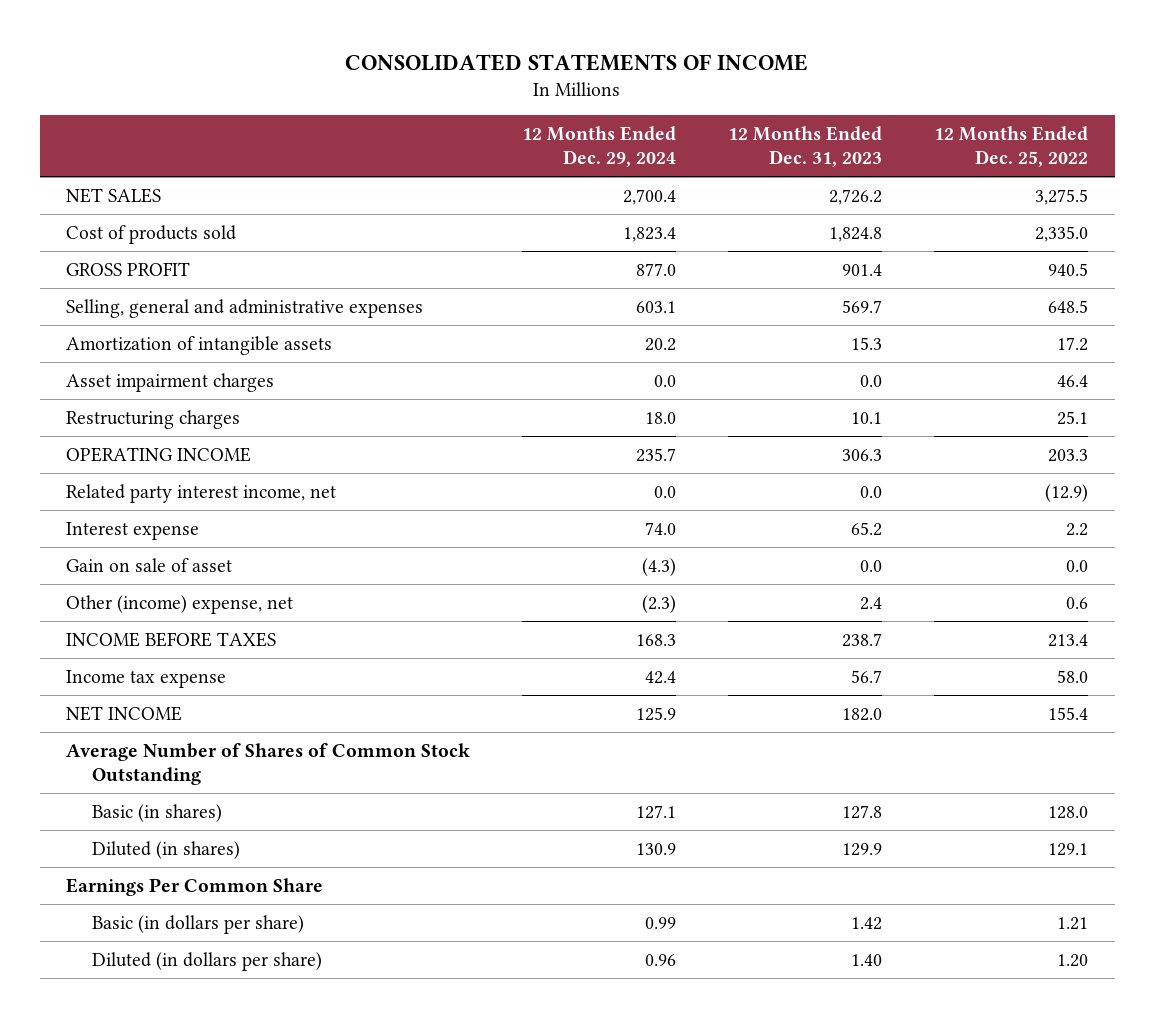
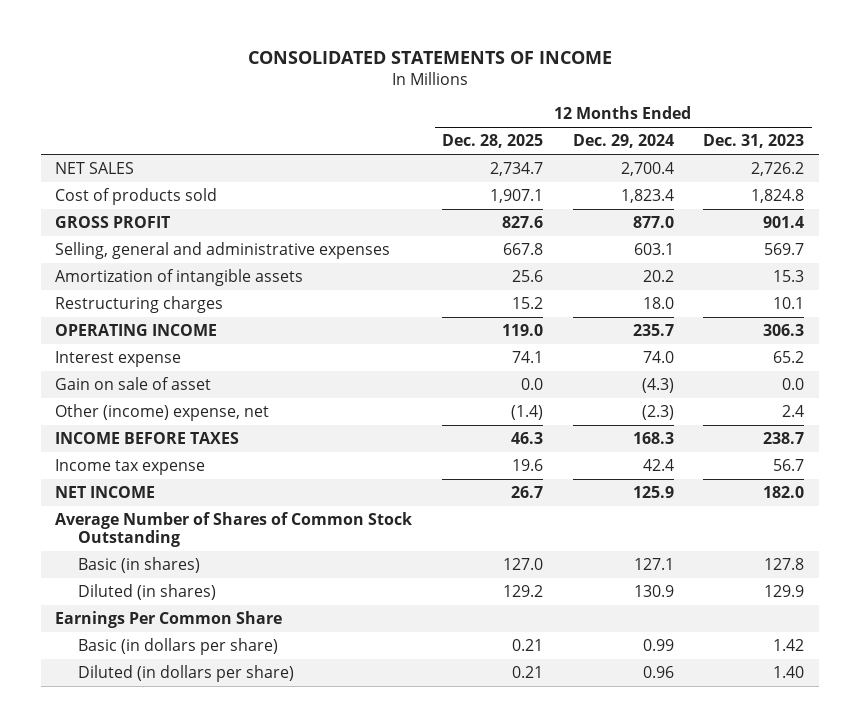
- | 12 Months Ended Dec. 29, 2024 | 12 Months Ended Dec. 31, 2023 | 12 Months Ended Dec. 25, 2022
+ | 12 Months Ended Dec. 28, 2025 | 12 Months Ended Dec. 29, 2024 | 12 Months Ended Dec. 31, 2023
- Asset impairment charges | 0.0 | 0.0 | 46.4
- Related party interest income, net | 0.0 | 0.0 | (12.9)

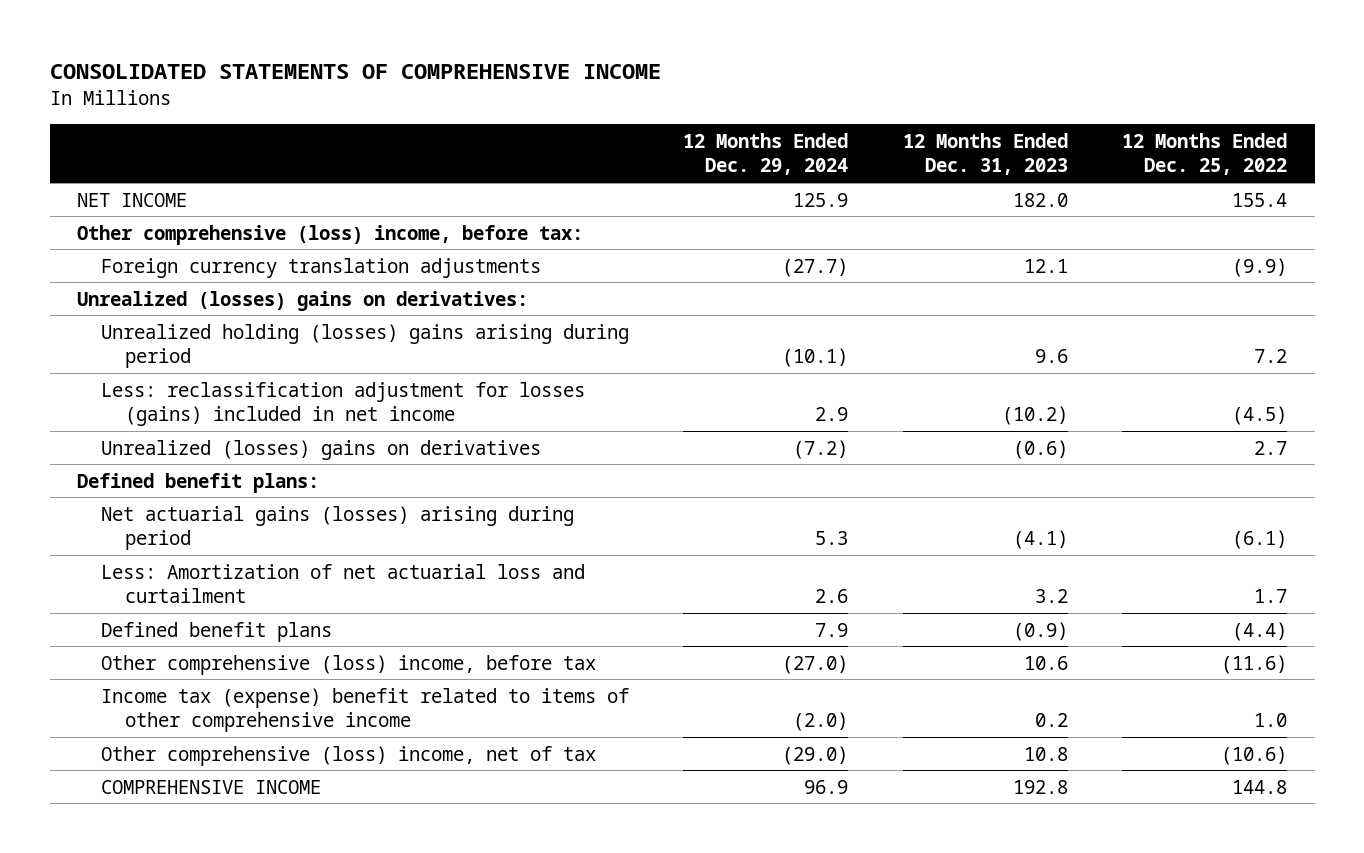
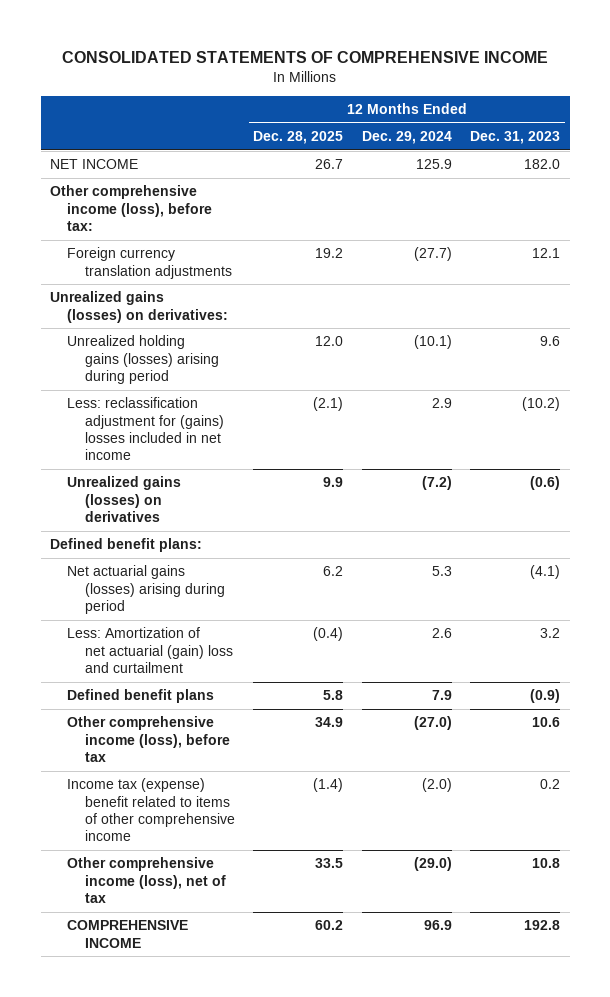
- | 12 Months Ended Dec. 29, 2024 | 12 Months Ended Dec. 31, 2023 | 12 Months Ended Dec. 25, 2022
+ | 12 Months Ended Dec. 28, 2025 | 12 Months Ended Dec. 29, 2024 | 12 Months Ended Dec. 31, 2023
- Other comprehensive (loss) income, before tax:
+ Other comprehensive income (loss), before tax:
- Unrealized (losses) gains on derivatives:
- Unrealized holding (losses) gains arising during period | (10.1) | 9.6 | 7.2
- Less: reclassification adjustment for losses (gains) included in net income | 2.9 | (10.2) | (4.5)
- Unrealized (losses) gains on derivatives | (7.2) | (0.6) | 2.7
+ Unrealized gains (losses) on derivatives:
+ Unrealized holding gains (losses) arising during period | 12.0 | (10.1) | 9.6
+ Less: reclassification adjustment for (gains) losses included in net income | (2.1) | 2.9 | (10.2)
+ Unrealized gains (losses) on derivatives | 9.9 | (7.2) | (0.6)
- Less: Amortization of net actuarial loss and curtailment | 2.6 | 3.2 | 1.7
+ Less: Amortization of net actuarial (gain) loss and curtailment | (0.4) | 2.6 | 3.2
- Other comprehensive (loss) income, before tax | (27.0) | 10.6 | (11.6)
+ Other comprehensive income (loss), before tax | 34.9 | (27.0) | 10.6
- Other comprehensive (loss) income, net of tax | (29.0) | 10.8 | (10.6)
+ Other comprehensive income (loss), net of tax | 33.5 | (29.0) | 10.8

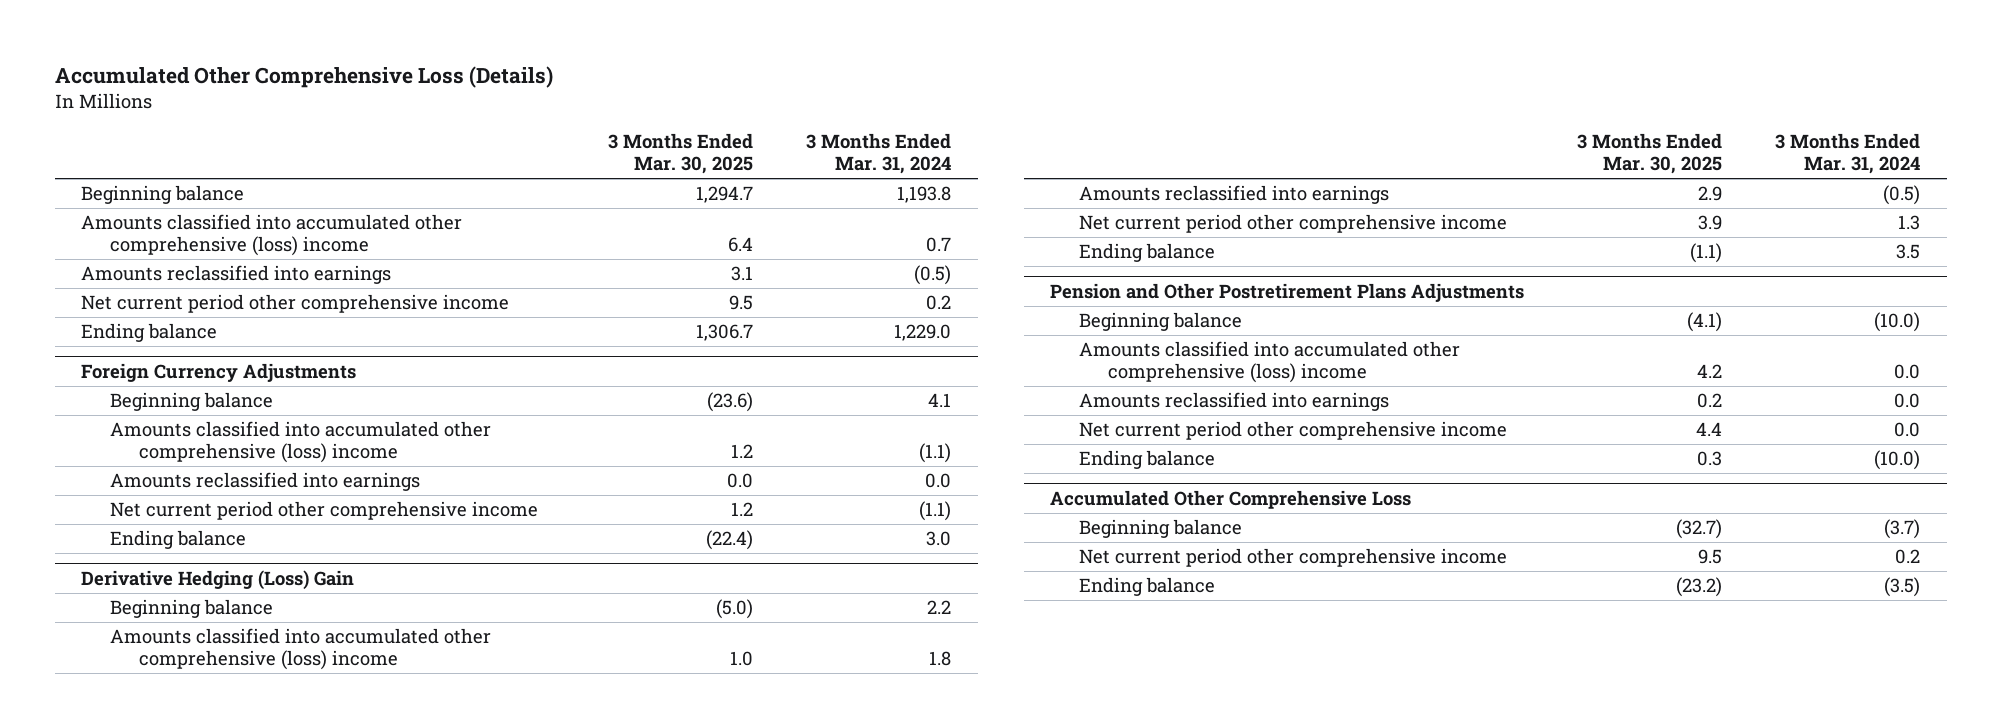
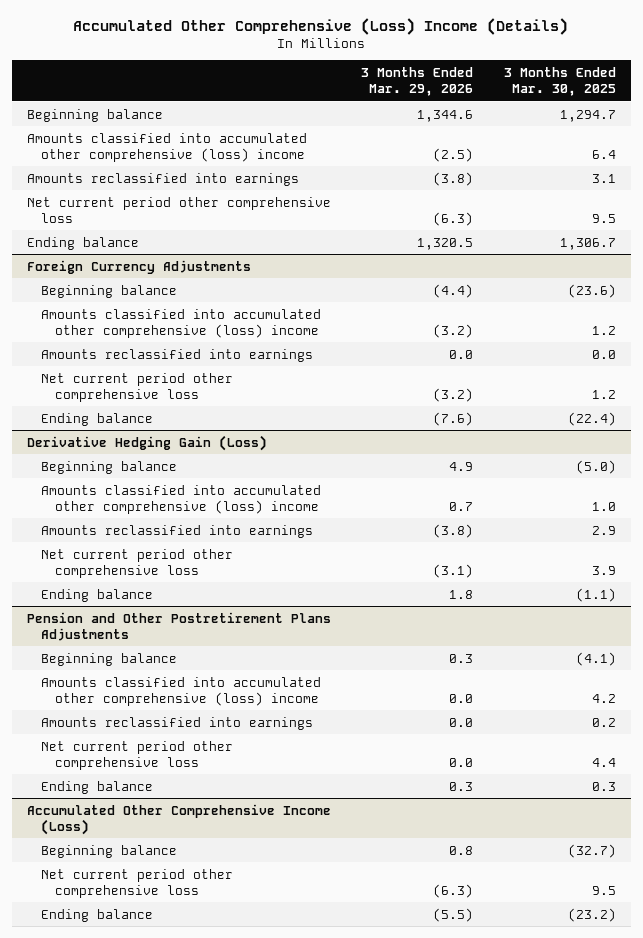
- Accumulated Other Comprehensive Loss (Details)
+ Accumulated Other Comprehensive (Loss) Income (Details)
- | 3 Months Ended Mar. 30, 2025 | 3 Months Ended Mar. 31, 2024
+ | 3 Months Ended Mar. 29, 2026 | 3 Months Ended Mar. 30, 2025
- Net current period other comprehensive income | 9.5 | 0.2
+ Net current period other comprehensive loss | (6.3) | 9.5
@ Foreign Currency Adjustments
- Net current period other comprehensive income | 1.2 | (1.1)
+ Net current period other comprehensive loss | (3.2) | 1.2
- Derivative Hedging (Loss) Gain
+ Derivative Hedging Gain (Loss)
- Net current period other comprehensive income | 3.9 | 1.3
+ Net current period other comprehensive loss | (3.1) | 3.9
@ Pension and Other Postretirement Plans Adjustments
- Net current period other comprehensive income | 4.4 | 0.0
+ Net current period other comprehensive loss | 0.0 | 4.4
- Accumulated Other Comprehensive Loss
+ Accumulated Other Comprehensive Income (Loss)
- Net current period other comprehensive income | 9.5 | 0.2
+ Net current period other comprehensive loss | (6.3) | 9.5

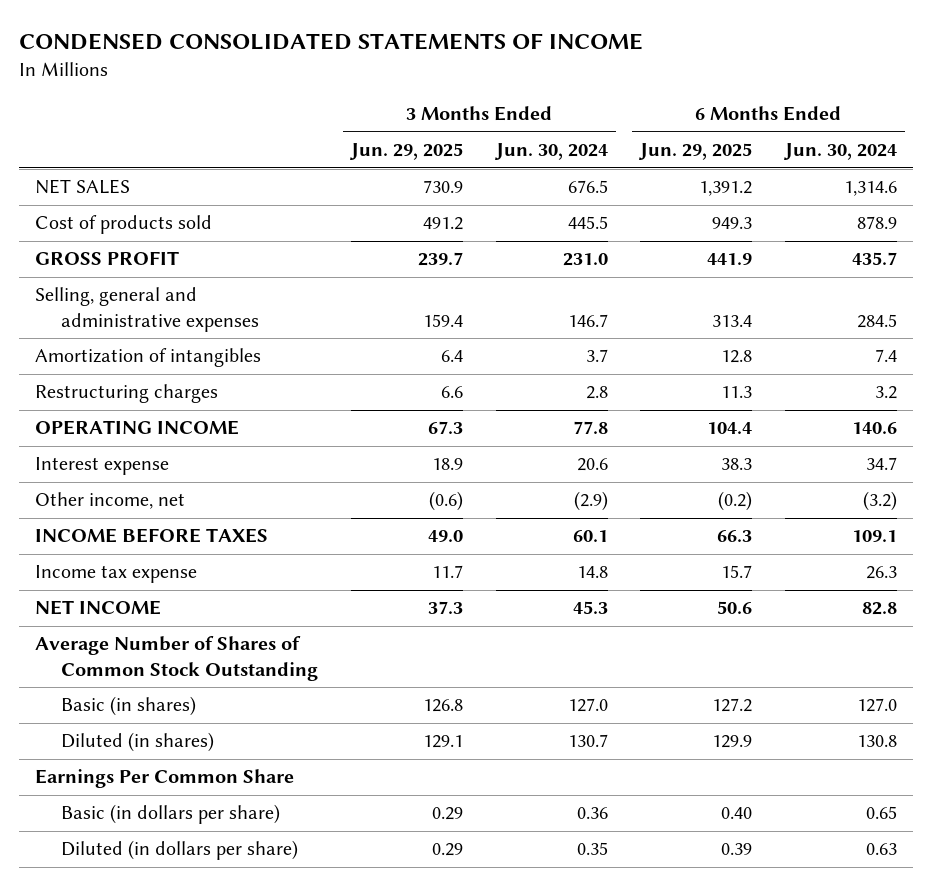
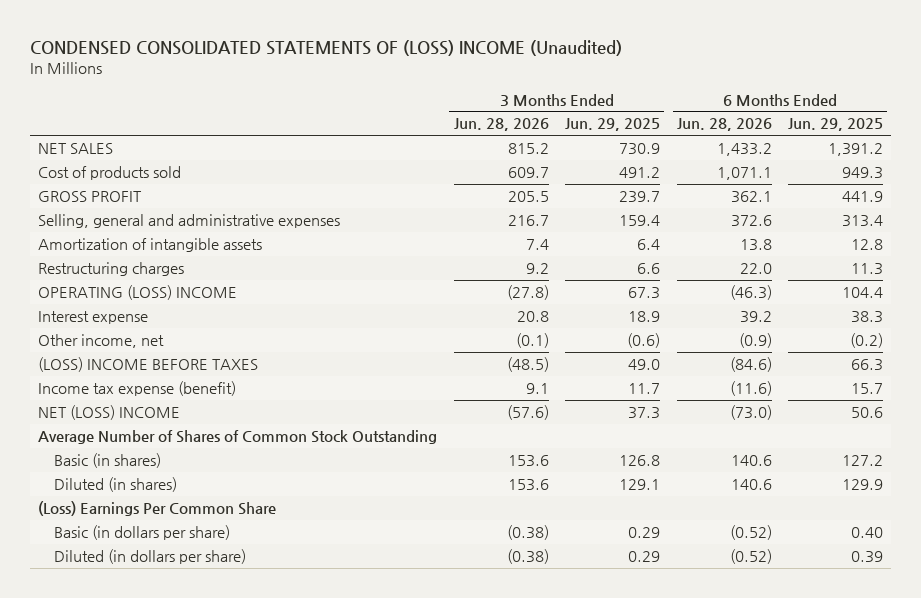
- CONDENSED CONSOLIDATED STATEMENTS OF INCOME
+ CONDENSED CONSOLIDATED STATEMENTS OF (LOSS) INCOME (Unaudited)
- | 3 Months Ended Jun. 29, 2025 | 3 Months Ended Jun. 30, 2024 | 6 Months Ended Jun. 29, 2025 | 6 Months Ended Jun. 30, 2024
+ | 3 Months Ended Jun. 28, 2026 | 3 Months Ended Jun. 29, 2025 | 6 Months Ended Jun. 28, 2026 | 6 Months Ended Jun. 29, 2025
- Amortization of intangibles | 6.4 | 3.7 | 12.8 | 7.4
+ Amortization of intangible assets | 7.4 | 6.4 | 13.8 | 12.8
- OPERATING INCOME | 67.3 | 77.8 | 104.4 | 140.6
+ OPERATING (LOSS) INCOME | (27.8) | 67.3 | (46.3) | 104.4
- INCOME BEFORE TAXES | 49.0 | 60.1 | 66.3 | 109.1
- Income tax expense | 11.7 | 14.8 | 15.7 | 26.3
- NET INCOME | 37.3 | 45.3 | 50.6 | 82.8
+ (LOSS) INCOME BEFORE TAXES | (48.5) | 49.0 | (84.6) | 66.3
+ Income tax expense (benefit) | 9.1 | 11.7 | (11.6) | 15.7
+ NET (LOSS) INCOME | (57.6) | 37.3 | (73.0) | 50.6
- Earnings Per Common Share
+ (Loss) Earnings Per Common Share

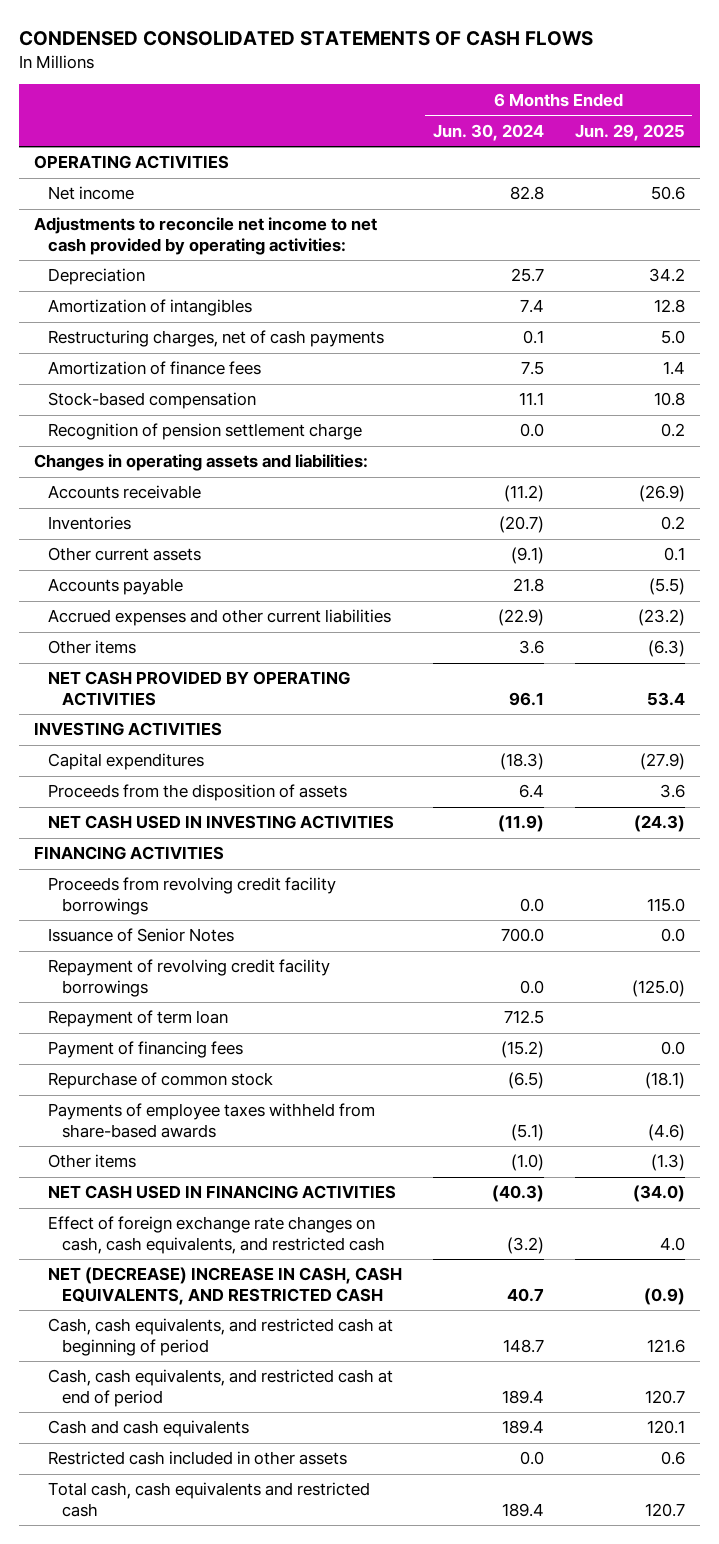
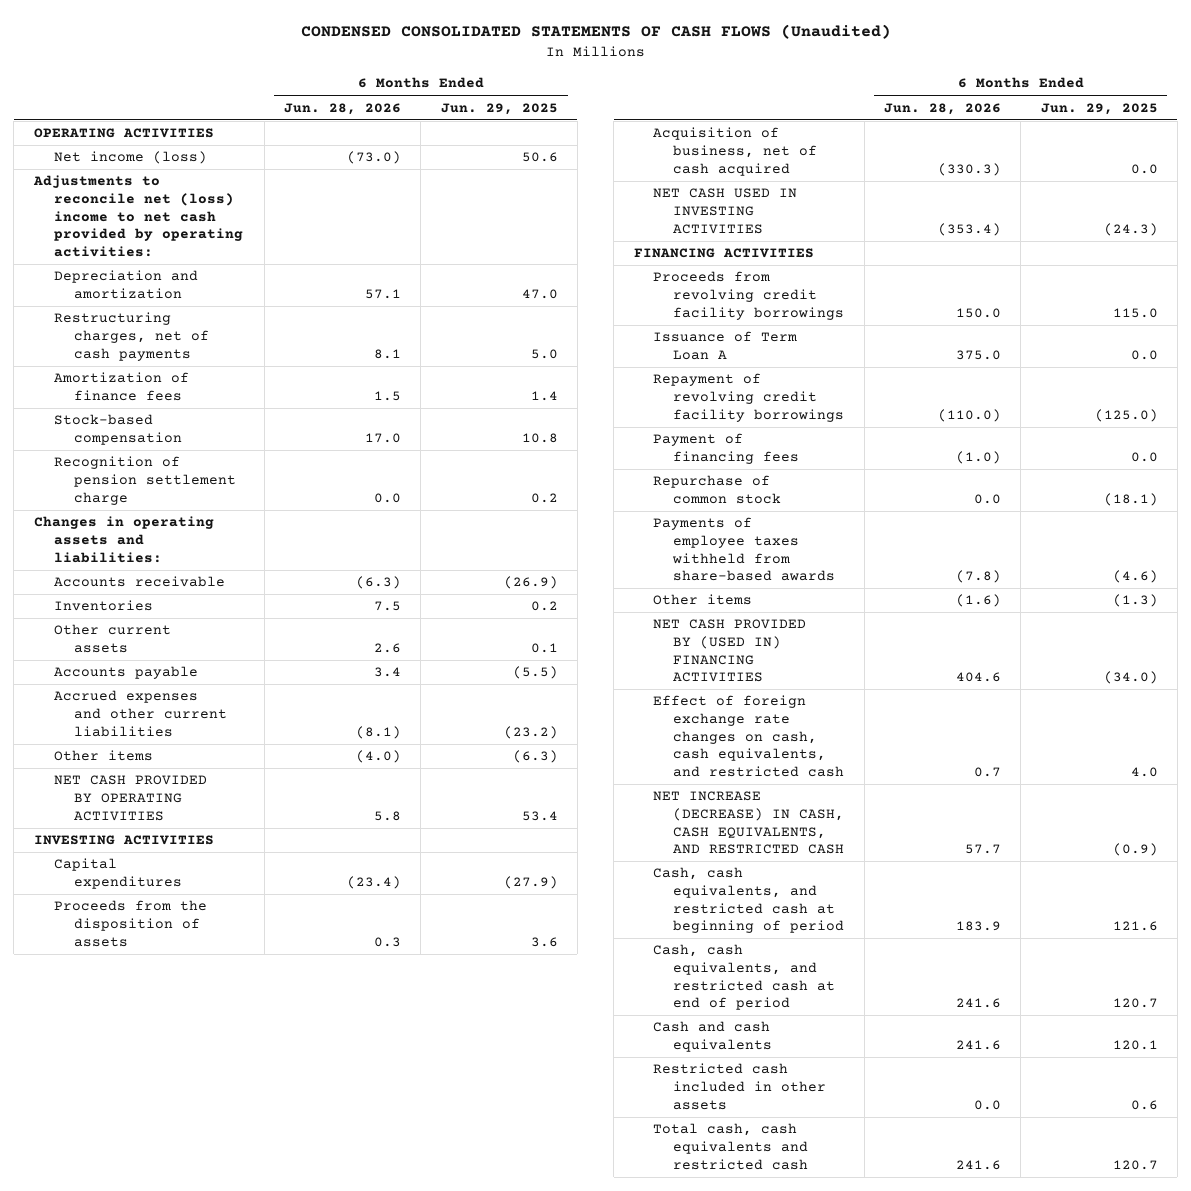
- CONDENSED CONSOLIDATED STATEMENTS OF CASH FLOWS
+ CONDENSED CONSOLIDATED STATEMENTS OF CASH FLOWS (Unaudited)
- | 6 Months Ended Jun. 30, 2024 | 6 Months Ended Jun. 29, 2025
+ | 6 Months Ended Jun. 28, 2026 | 6 Months Ended Jun. 29, 2025
- Net income | 82.8 | 50.6
- Adjustments to reconcile net income to net cash provided by operating activities:
- Depreciation | 25.7 | 34.2
- Amortization of intangibles | 7.4 | 12.8
+ Net income (loss) | (73.0) | 50.6
+ Adjustments to reconcile net (loss) income to net cash provided by operating activities:
+ Depreciation and amortization | 57.1 | 47.0
+ Acquisition of business, net of cash acquired | (330.3) | 0.0
- Issuance of Senior Notes | 700.0 | 0.0
+ Issuance of Term Loan A | 375.0 | 0.0
- Repayment of term loan | 712.5 |
- NET CASH USED IN FINANCING ACTIVITIES | (40.3) | (34.0)
+ NET CASH PROVIDED BY (USED IN) FINANCING ACTIVITIES | 404.6 | (34.0)
- NET (DECREASE) INCREASE IN CASH, CASH EQUIVALENTS, AND RESTRICTED CASH | 40.7 | (0.9)
+ NET INCREASE (DECREASE) IN CASH, CASH EQUIVALENTS, AND RESTRICTED CASH | 57.7 | (0.9)

